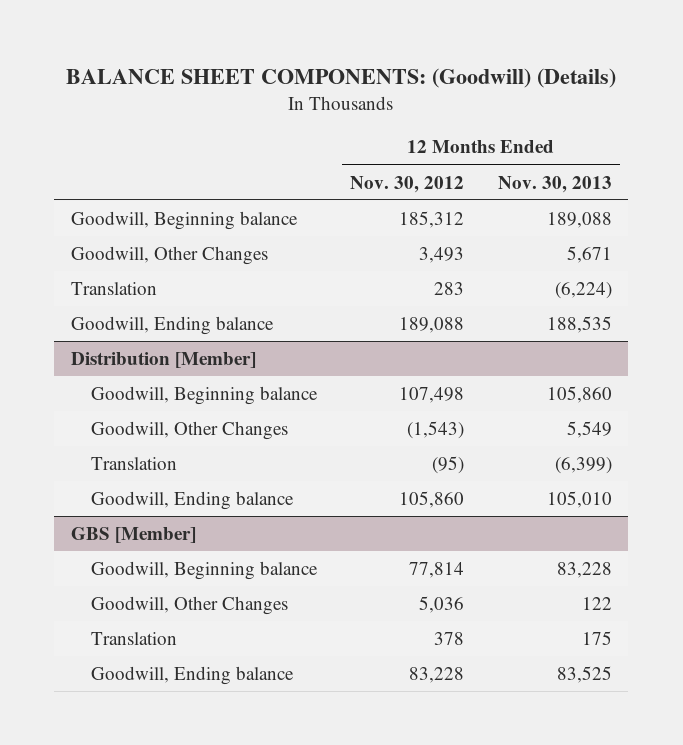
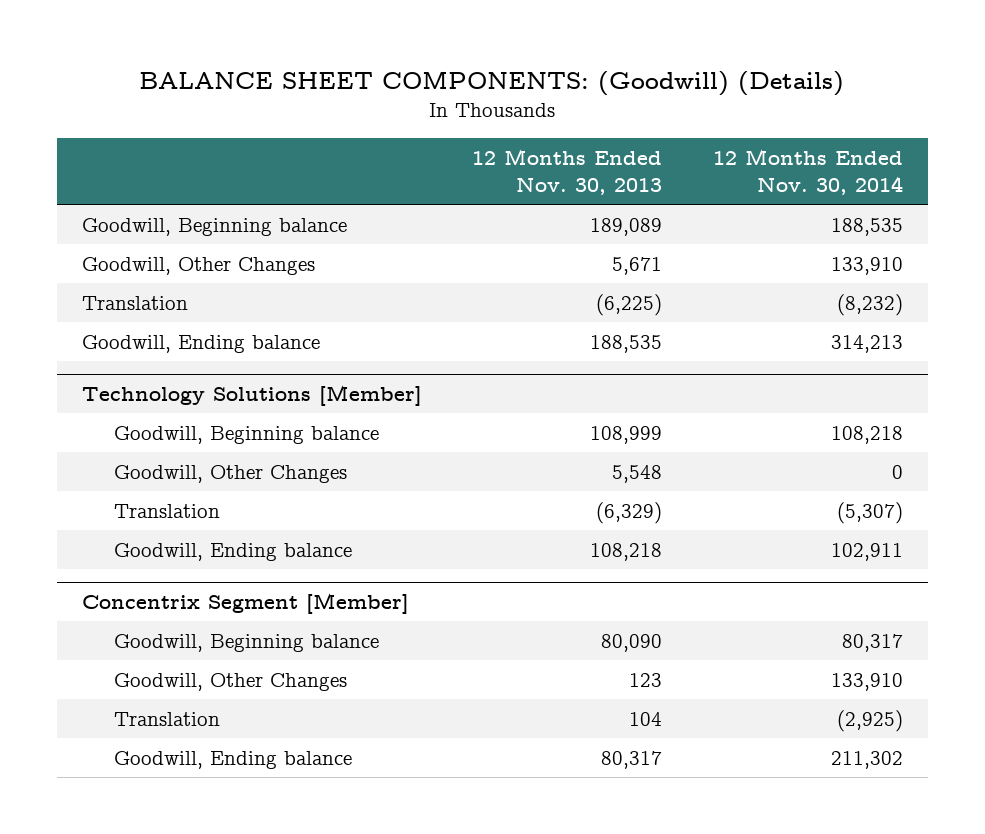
- | 12 Months Ended Nov. 30, 2012 | 12 Months Ended Nov. 30, 2013
+ | 12 Months Ended Nov. 30, 2013 | 12 Months Ended Nov. 30, 2014
- Goodwill, Beginning balance | 185,312 | 189,088
+ Goodwill, Beginning balance | 189,089 | 188,535
- Translation | 283 | (6,224)
+ Translation | (6,225) | (8,232)
- Distribution [Member]
- Goodwill, Beginning balance | 107,498 | 105,860
- Goodwill, Other Changes | (1,543) | 5,549
- Translation | (95) | (6,399)
- Goodwill, Ending balance | 105,860 | 105,010
- GBS [Member]
- Goodwill, Beginning balance | 77,814 | 83,228
- Goodwill, Other Changes | 5,036 | 122
- Translation | 378 | 175
- Goodwill, Ending balance | 83,228 | 83,525
+ Technology Solutions [Member]
+ Goodwill, Beginning balance | 108,999 | 108,218
+ Goodwill, Other Changes | 5,548 | 0
+ Translation | (6,329) | (5,307)
+ Goodwill, Ending balance | 108,218 | 102,911
+ Concentrix Segment [Member]
+ Goodwill, Beginning balance | 80,090 | 80,317
+ Goodwill, Other Changes | 123 | 133,910
+ Translation | 104 | (2,925)
+ Goodwill, Ending balance | 80,317 | 211,302

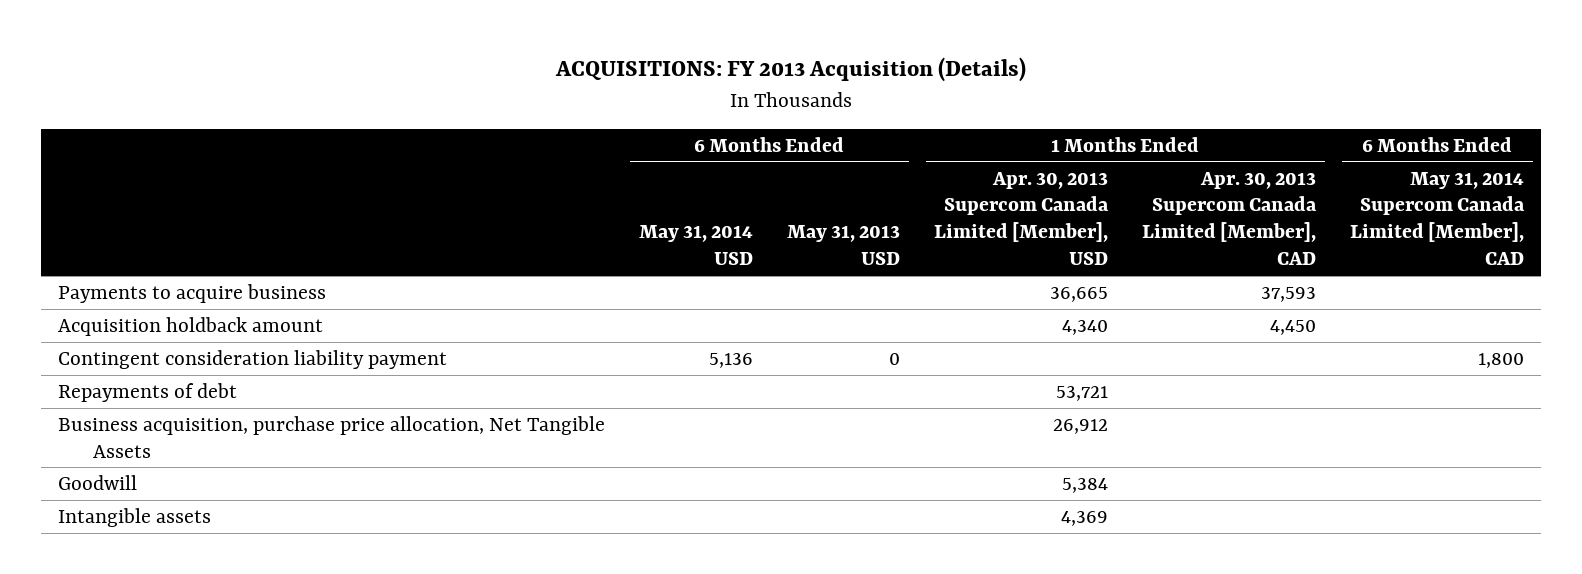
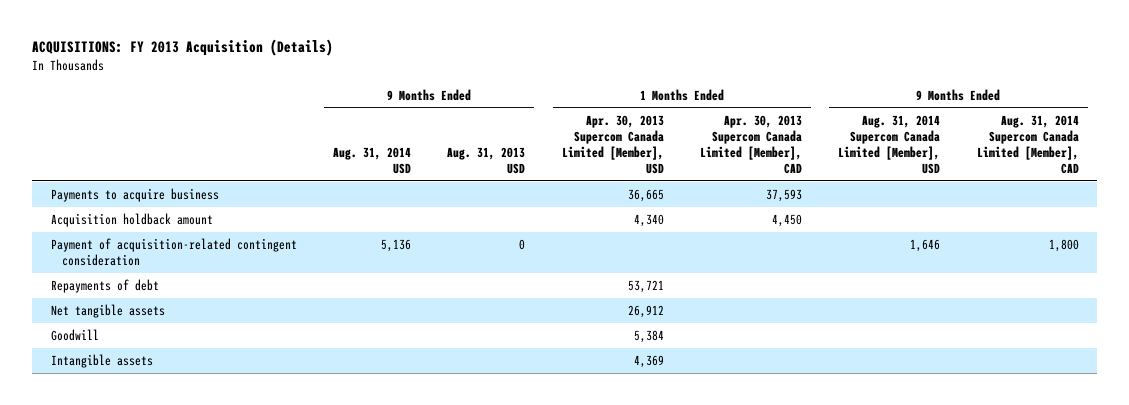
- | 6 Months Ended May 31, 2014 USD | 6 Months Ended May 31, 2013 USD | 1 Months Ended Apr. 30, 2013 Supercom Canada Limited [Member], USD | 1 Months Ended Apr. 30, 2013 Supercom Canada Limited [Member], CAD | 6 Months Ended May 31, 2014 Supercom Canada Limited [Member], CAD
+ | 9 Months Ended Aug. 31, 2014 USD | 9 Months Ended Aug. 31, 2013 USD | 1 Months Ended Apr. 30, 2013 Supercom Canada Limited [Member], USD | 1 Months Ended Apr. 30, 2013 Supercom Canada Limited [Member], CAD | 9 Months Ended Aug. 31, 2014 Supercom Canada Limited [Member], USD | 9 Months Ended Aug. 31, 2014 Supercom Canada Limited [Member], CAD
- Contingent consideration liability payment | 5,136 | 0 | | | 1,800
+ Payment of acquisition-related contingent consideration | 5,136 | 0 | | | 1,646 | 1,800
- Business acquisition, purchase price allocation, Net Tangible Assets | | | 26,912 | |
+ Net tangible assets | | | 26,912 | | |

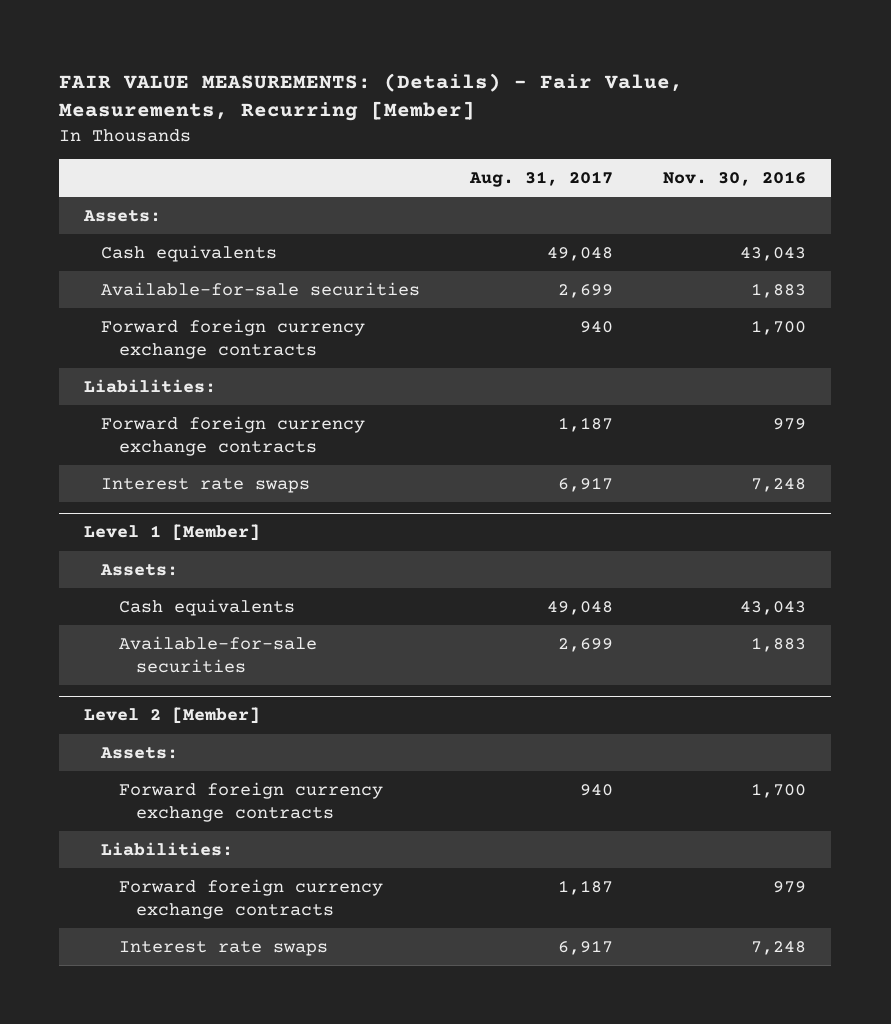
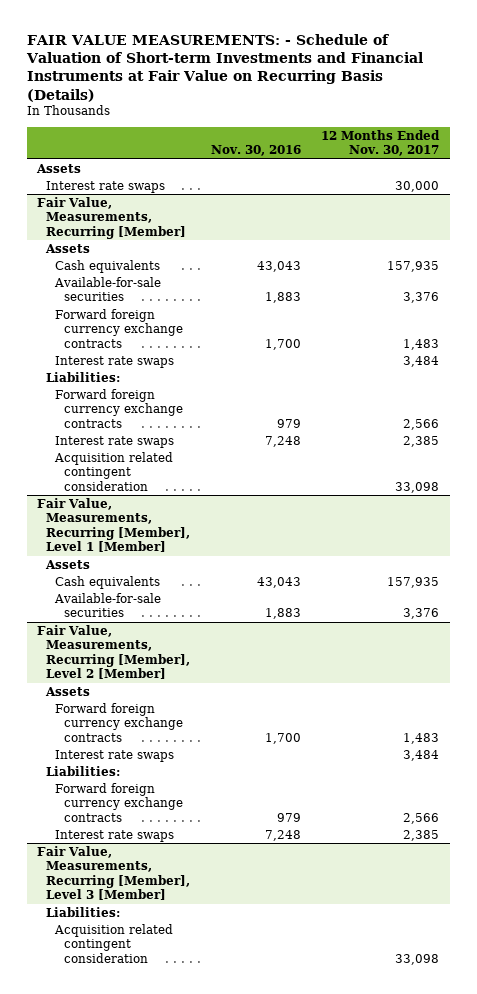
- FAIR VALUE MEASUREMENTS: (Details) - Fair Value, Measurements, Recurring [Member]
+ FAIR VALUE MEASUREMENTS: - Schedule of Valuation of Short-term Investments and Financial Instruments at Fair Value on Recurring Basis (Details)
- | Aug. 31, 2017 | Nov. 30, 2016
+ | Nov. 30, 2016 | 12 Months Ended Nov. 30, 2017
- Assets:
+ Assets
+ Interest rate swaps | | 30,000
+ Fair Value, Measurements, Recurring [Member]
+ Assets
+ Interest rate swaps | | 3,484
- Level 1 [Member]
- Assets:
+ Acquisition related contingent consideration | | 33,098
+ Fair Value, Measurements, Recurring [Member], Level 1 [Member]
+ Assets
- Level 2 [Member]
- Assets:
+ Fair Value, Measurements, Recurring [Member], Level 2 [Member]
+ Assets
+ Interest rate swaps | | 3,484
+ Fair Value, Measurements, Recurring [Member], Level 3 [Member]
+ Liabilities:
+ Acquisition related contingent consideration | | 33,098

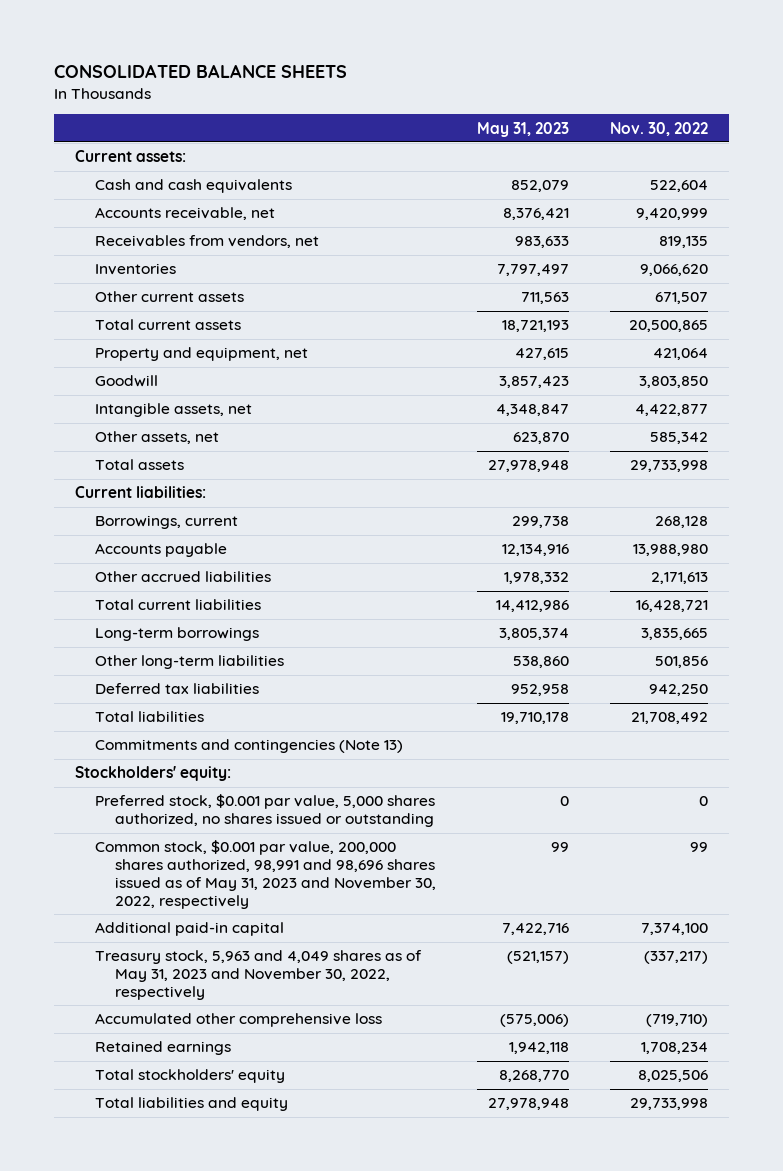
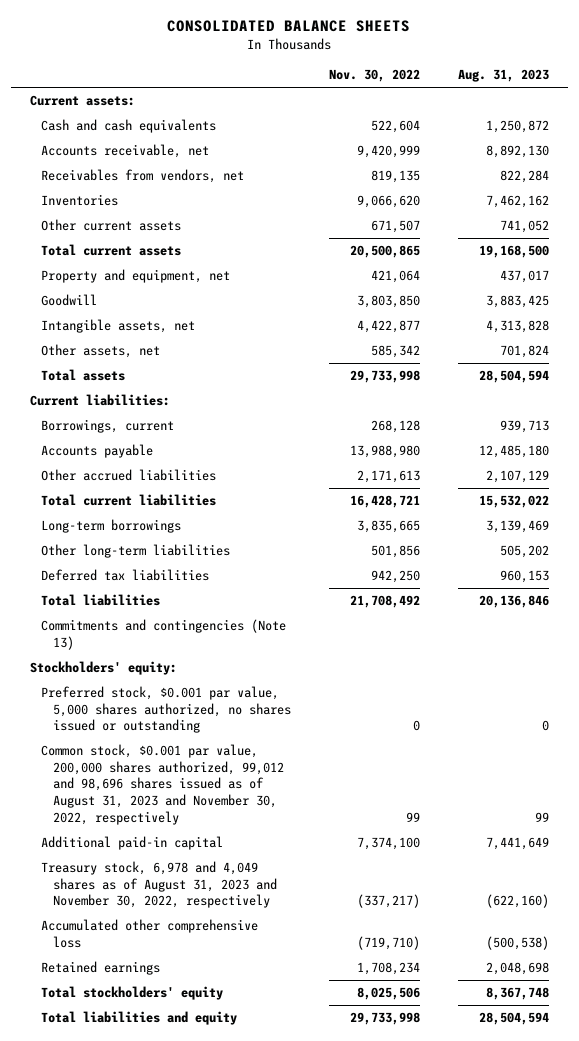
- | May 31, 2023 | Nov. 30, 2022
+ | Nov. 30, 2022 | Aug. 31, 2023
- Common stock, $0.001 par value, 200,000 shares authorized, 98,991 and 98,696 shares issued as of May 31, 2023 and November 30, 2022, respectively | 99 | 99
+ Common stock, $0.001 par value, 200,000 shares authorized, 99,012 and 98,696 shares issued as of August 31, 2023 and November 30, 2022, respectively | 99 | 99
- Treasury stock, 5,963 and 4,049 shares as of May 31, 2023 and November 30, 2022, respectively | (521,157) | (337,217)
+ Treasury stock, 6,978 and 4,049 shares as of August 31, 2023 and November 30, 2022, respectively | (337,217) | (622,160)

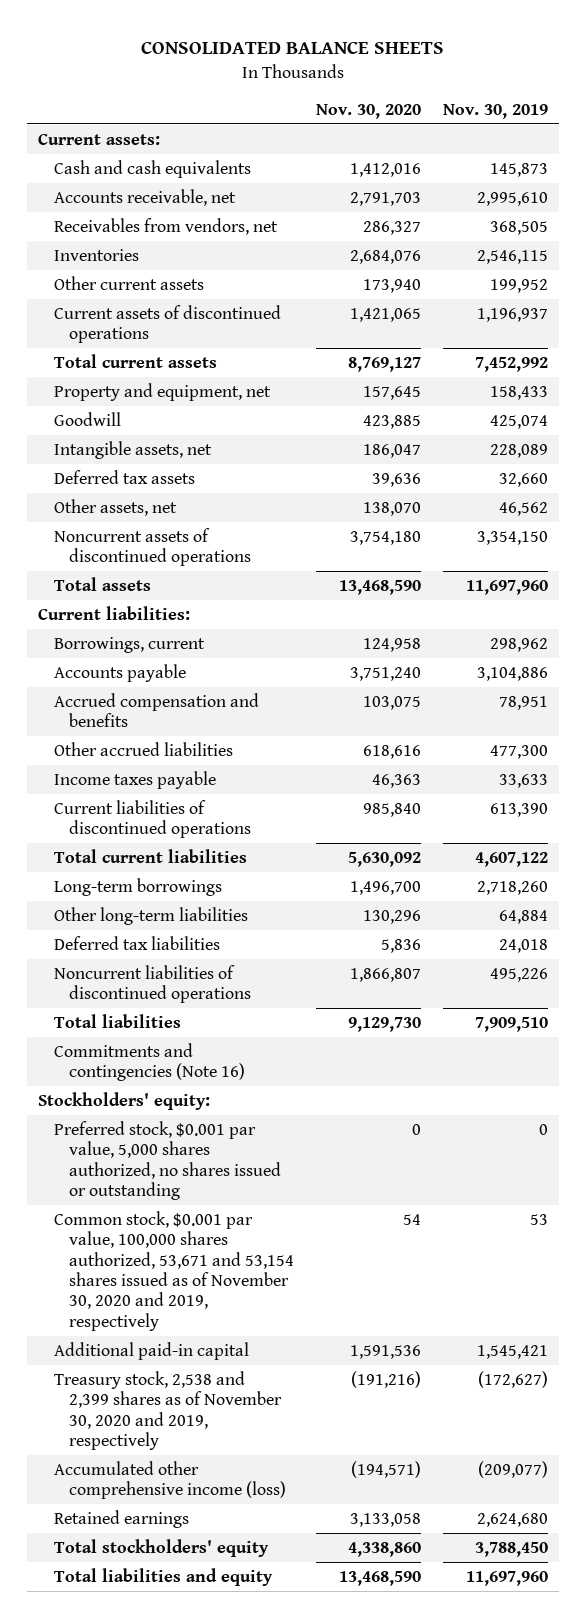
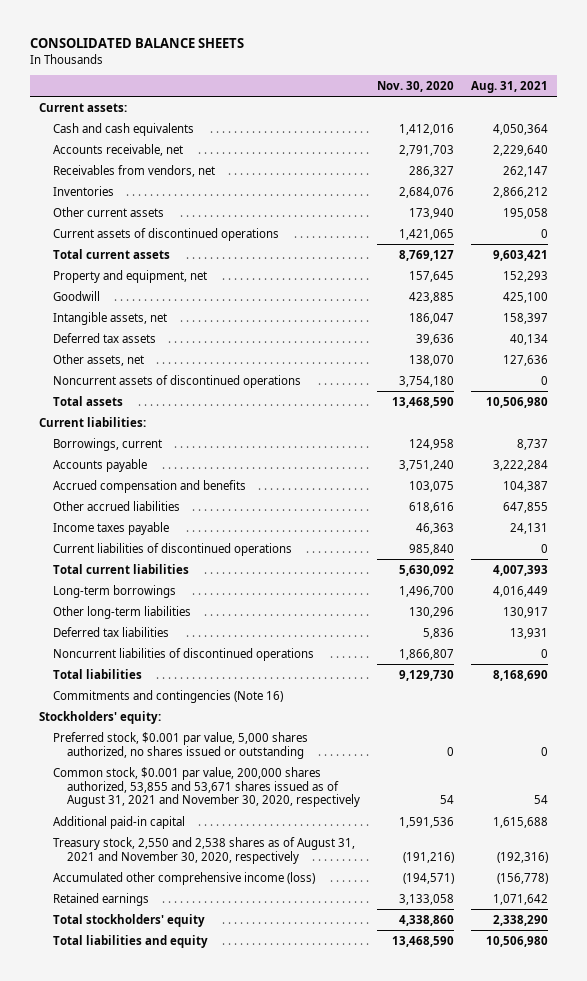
- | Nov. 30, 2020 | Nov. 30, 2019
+ | Nov. 30, 2020 | Aug. 31, 2021
- Common stock, $0.001 par value, 100,000 shares authorized, 53,671 and 53,154 shares issued as of November 30, 2020 and 2019, respectively | 54 | 53
+ Common stock, $0.001 par value, 200,000 shares authorized, 53,855 and 53,671 shares issued as of August 31, 2021 and November 30, 2020, respectively | 54 | 54
- Treasury stock, 2,538 and 2,399 shares as of November 30, 2020 and 2019, respectively | (191,216) | (172,627)
+ Treasury stock, 2,550 and 2,538 shares as of August 31, 2021 and November 30, 2020, respectively | (191,216) | (192,316)

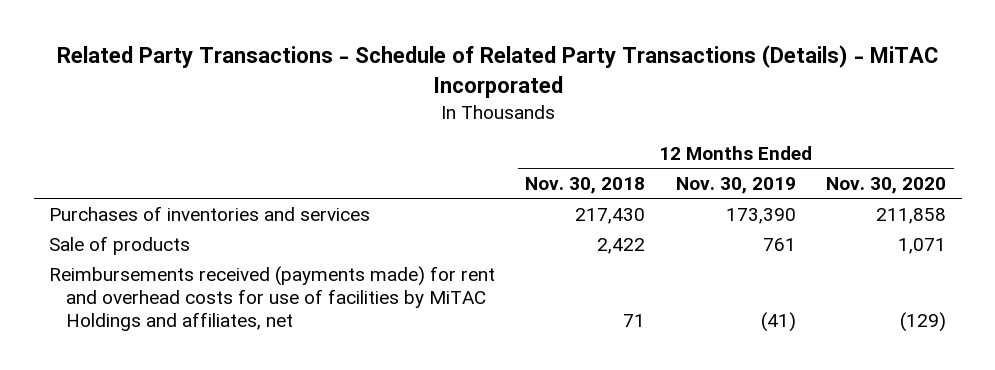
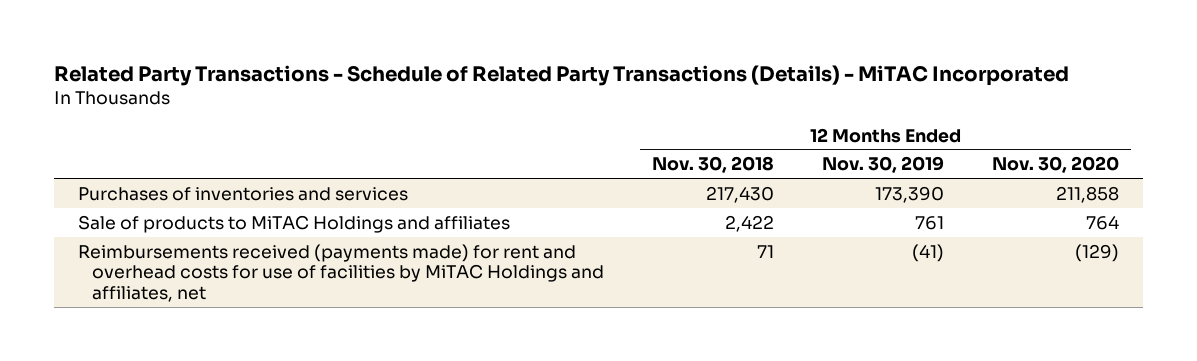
- Sale of products | 2,422 | 761 | 1,071
+ Sale of products to MiTAC Holdings and affiliates | 2,422 | 761 | 764

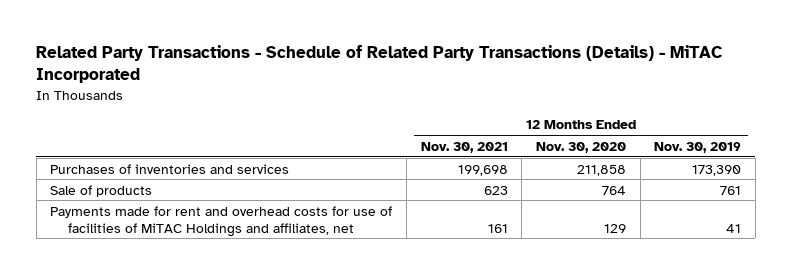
- | 12 Months Ended Nov. 30, 2018 | 12 Months Ended Nov. 30, 2019 | 12 Months Ended Nov. 30, 2020
+ | 12 Months Ended Nov. 30, 2021 | 12 Months Ended Nov. 30, 2020 | 12 Months Ended Nov. 30, 2019
- Sale of products to MiTAC Holdings and affiliates | 2,422 | 761 | 764
- Reimbursements received (payments made) for rent and overhead costs for use of facilities by MiTAC Holdings and affiliates, net | 71 | (41) | (129)
+ Sale of products | 623 | 764 | 761
+ Payments made for rent and overhead costs for use of facilities of MiTAC Holdings and affiliates, net | 161 | 129 | 41

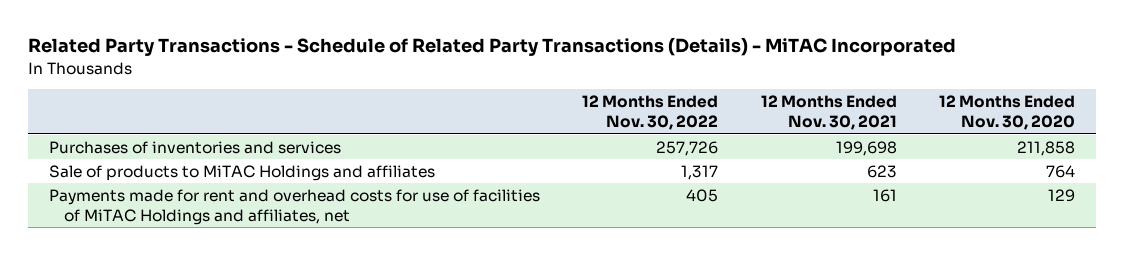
- | 12 Months Ended Nov. 30, 2021 | 12 Months Ended Nov. 30, 2020 | 12 Months Ended Nov. 30, 2019
+ | 12 Months Ended Nov. 30, 2022 | 12 Months Ended Nov. 30, 2021 | 12 Months Ended Nov. 30, 2020
- Sale of products | 623 | 764 | 761
+ Sale of products to MiTAC Holdings and affiliates | 1,317 | 623 | 764

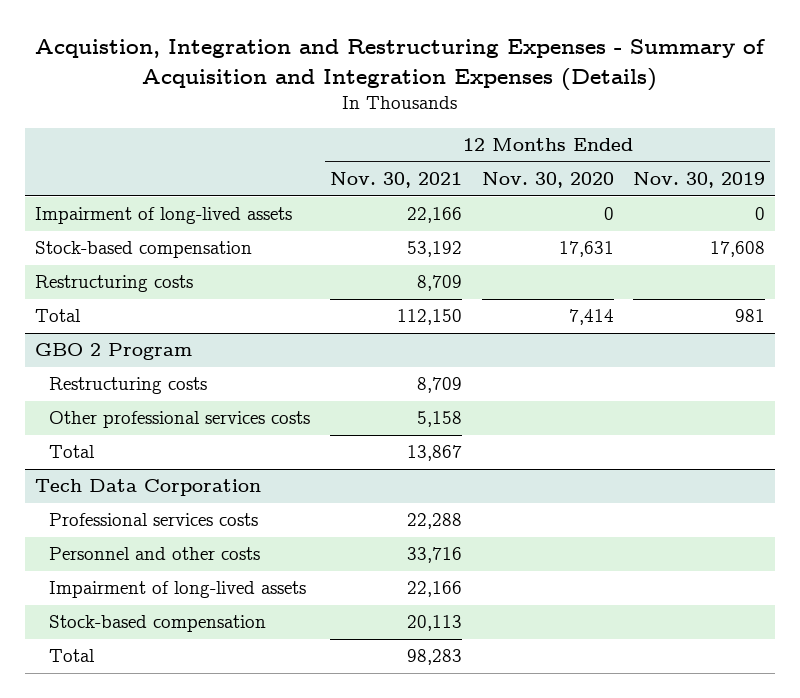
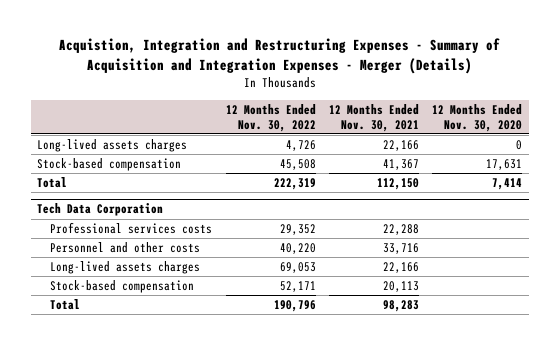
- Acquistion, Integration and Restructuring Expenses - Summary of Acquisition and Integration Expenses (Details)
+ Acquistion, Integration and Restructuring Expenses - Summary of Acquisition and Integration Expenses - Merger (Details)
- | 12 Months Ended Nov. 30, 2021 | 12 Months Ended Nov. 30, 2020 | 12 Months Ended Nov. 30, 2019
+ | 12 Months Ended Nov. 30, 2022 | 12 Months Ended Nov. 30, 2021 | 12 Months Ended Nov. 30, 2020
- Impairment of long-lived assets | 22,166 | 0 | 0
- Stock-based compensation | 53,192 | 17,631 | 17,608
- Restructuring costs | 8,709 | |
+ Long-lived assets charges | 4,726 | 22,166 | 0
+ Stock-based compensation | 45,508 | 41,367 | 17,631
- GBO 2 Program
- Restructuring costs | 8,709 | |
- Other professional services costs | 5,158 | |
- Total | 13,867 | |
@ Tech Data Corporation
- Impairment of long-lived assets | 22,166 | |
+ Long-lived assets charges | 69,053 | 22,166 |

